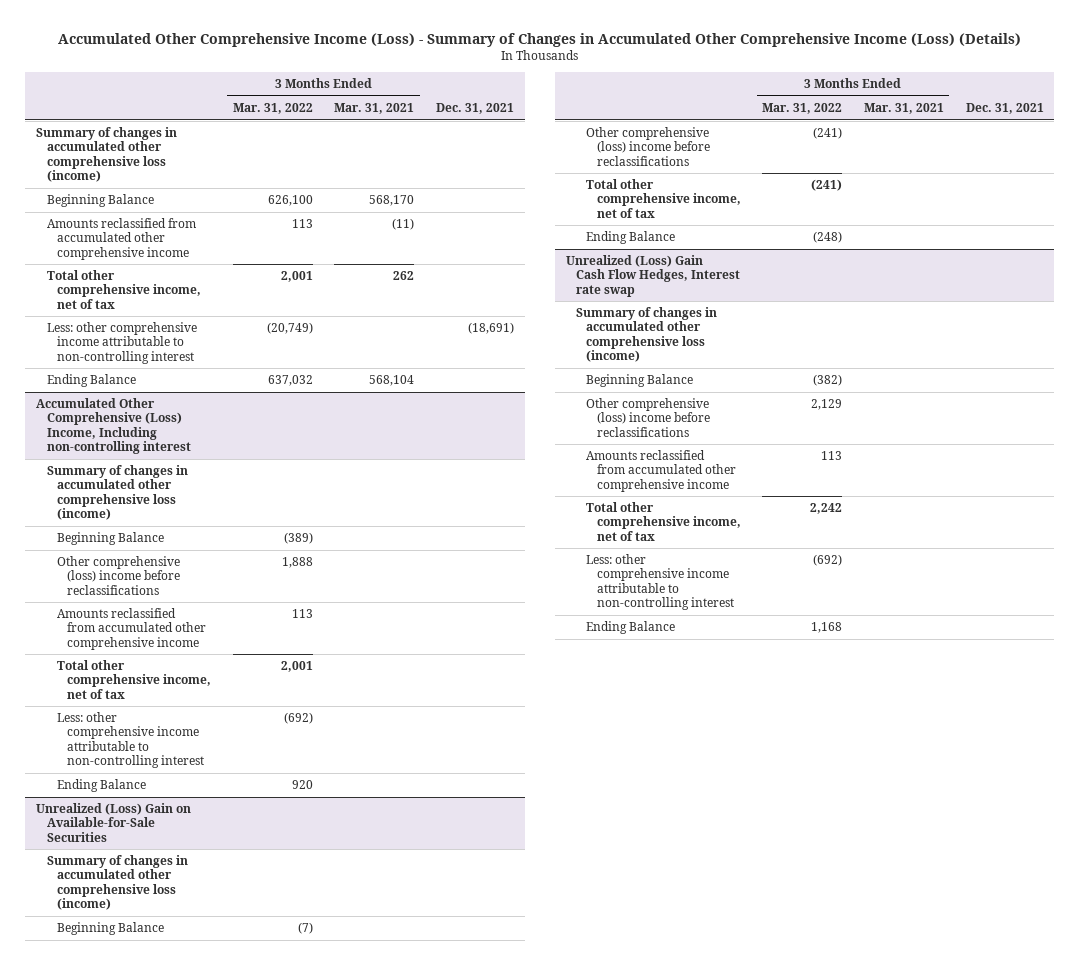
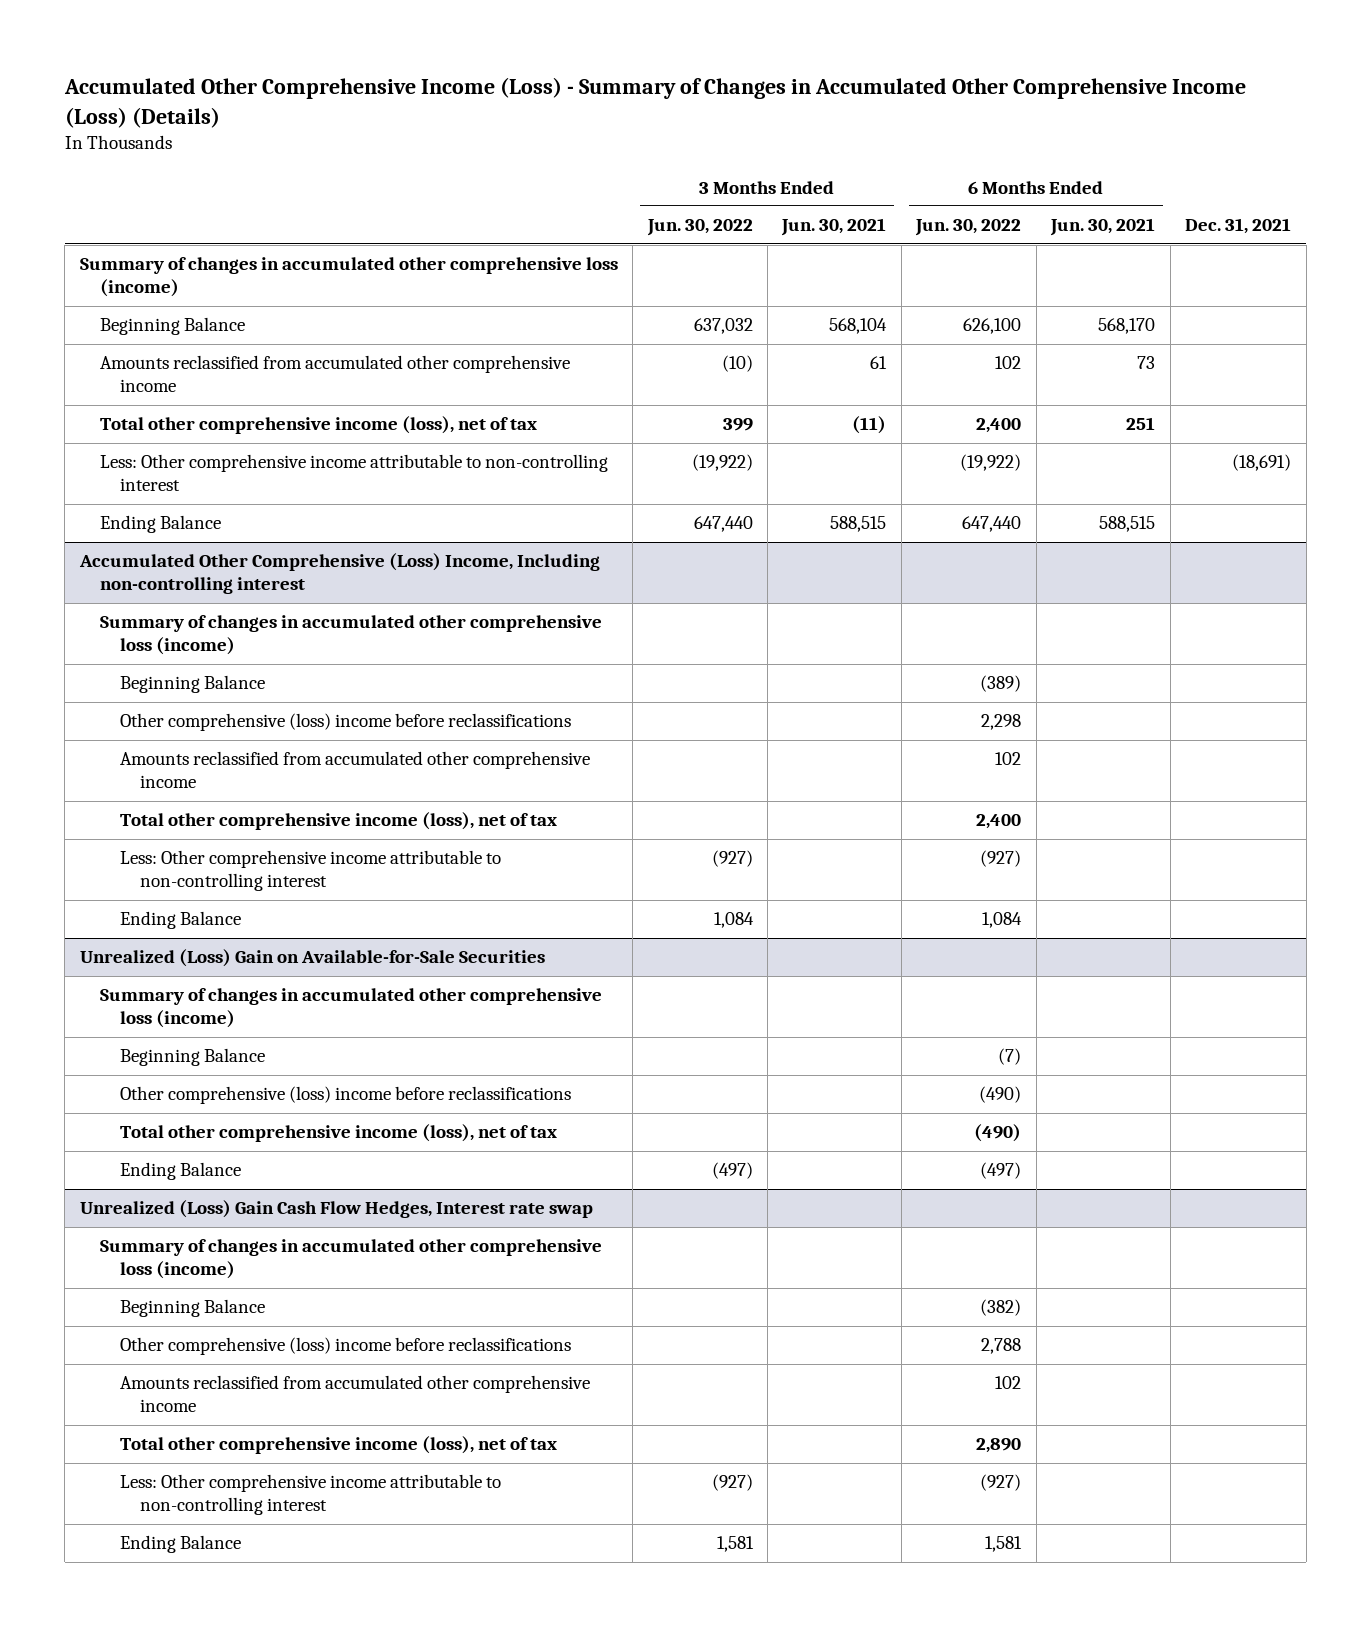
- | 3 Months Ended Mar. 31, 2022 | 3 Months Ended Mar. 31, 2021 | Dec. 31, 2021
+ | 3 Months Ended Jun. 30, 2022 | 3 Months Ended Jun. 30, 2021 | 6 Months Ended Jun. 30, 2022 | 6 Months Ended Jun. 30, 2021 | Dec. 31, 2021
- Total other comprehensive income, net of tax | 2,001 | 262 |
- Less: other comprehensive income attributable to non-controlling interest | (20,749) | | (18,691)
+ Total other comprehensive income (loss), net of tax | 399 | (11) | 2,400 | 251 |
+ Less: Other comprehensive income attributable to non-controlling interest | (19,922) | | (19,922) | | (18,691)
@ Accumulated Other Comprehensive (Loss) Income, Including non-controlling interest
- Total other comprehensive income, net of tax | 2,001 | |
- Less: other comprehensive income attributable to non-controlling interest | (692) | |
+ Total other comprehensive income (loss), net of tax | | | 2,400 | |
+ Less: Other comprehensive income attributable to non-controlling interest | (927) | | (927) | |
@ Unrealized (Loss) Gain on Available-for-Sale Securities
- Total other comprehensive income, net of tax | (241) | |
+ Total other comprehensive income (loss), net of tax | | | (490) | |
@ Unrealized (Loss) Gain Cash Flow Hedges, Interest rate swap
- Total other comprehensive income, net of tax | 2,242 | |
- Less: other comprehensive income attributable to non-controlling interest | (692) | |
+ Total other comprehensive income (loss), net of tax | | | 2,890 | |
+ Less: Other comprehensive income attributable to non-controlling interest | (927) | | (927) | |

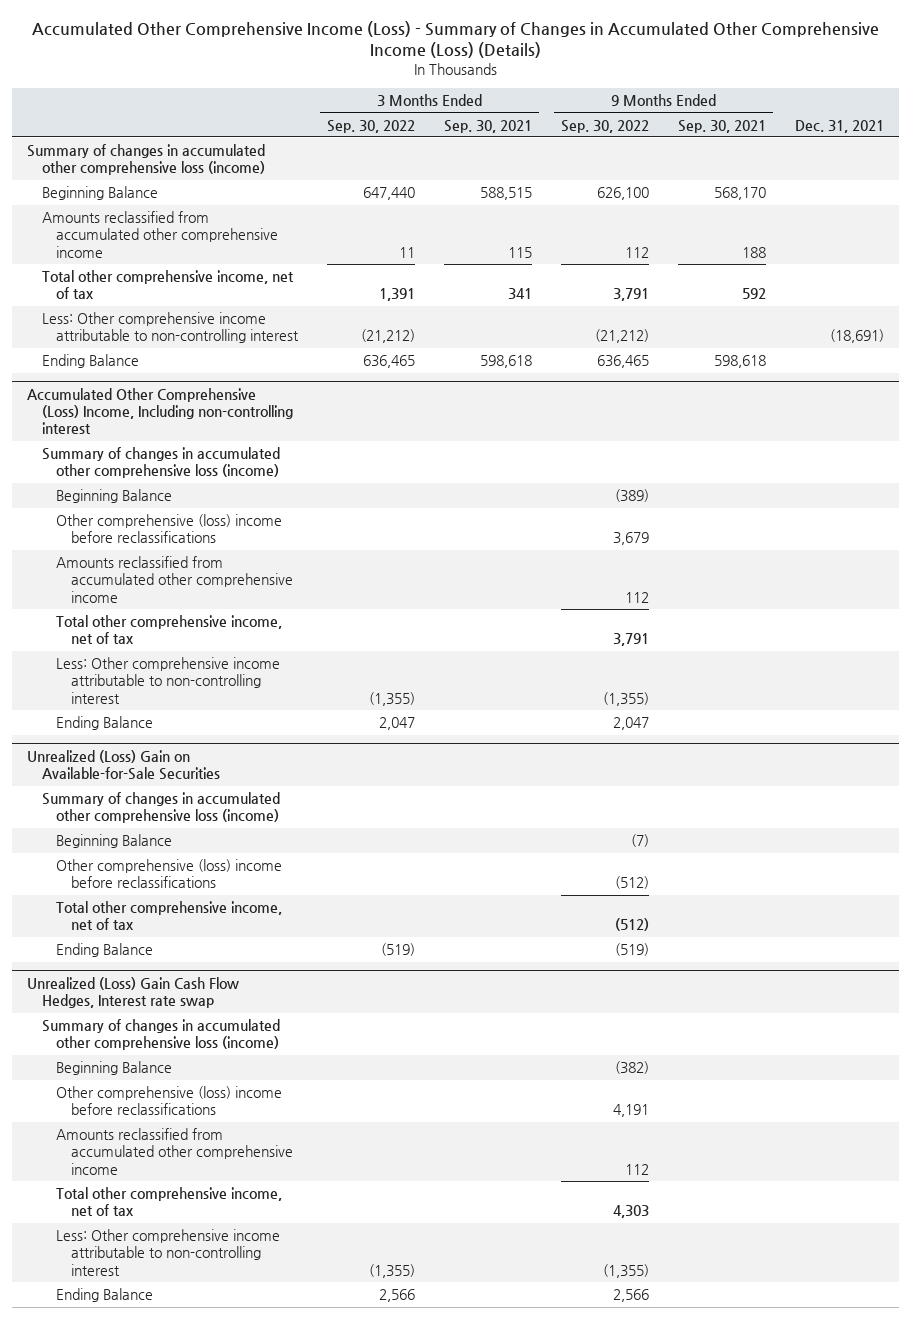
- | 3 Months Ended Jun. 30, 2022 | 3 Months Ended Jun. 30, 2021 | 6 Months Ended Jun. 30, 2022 | 6 Months Ended Jun. 30, 2021 | Dec. 31, 2021
+ | 3 Months Ended Sep. 30, 2022 | 3 Months Ended Sep. 30, 2021 | 9 Months Ended Sep. 30, 2022 | 9 Months Ended Sep. 30, 2021 | Dec. 31, 2021
- Total other comprehensive income (loss), net of tax | 399 | (11) | 2,400 | 251 |
+ Total other comprehensive income, net of tax | 1,391 | 341 | 3,791 | 592 |
@ Accumulated Other Comprehensive (Loss) Income, Including non-controlling interest
- Total other comprehensive income (loss), net of tax | | | 2,400 | |
+ Total other comprehensive income, net of tax | | | 3,791 | |
@ Unrealized (Loss) Gain on Available-for-Sale Securities
- Total other comprehensive income (loss), net of tax | | | (490) | |
+ Total other comprehensive income, net of tax | | | (512) | |
@ Unrealized (Loss) Gain Cash Flow Hedges, Interest rate swap
- Total other comprehensive income (loss), net of tax | | | 2,890 | |
+ Total other comprehensive income, net of tax | | | 4,303 | |

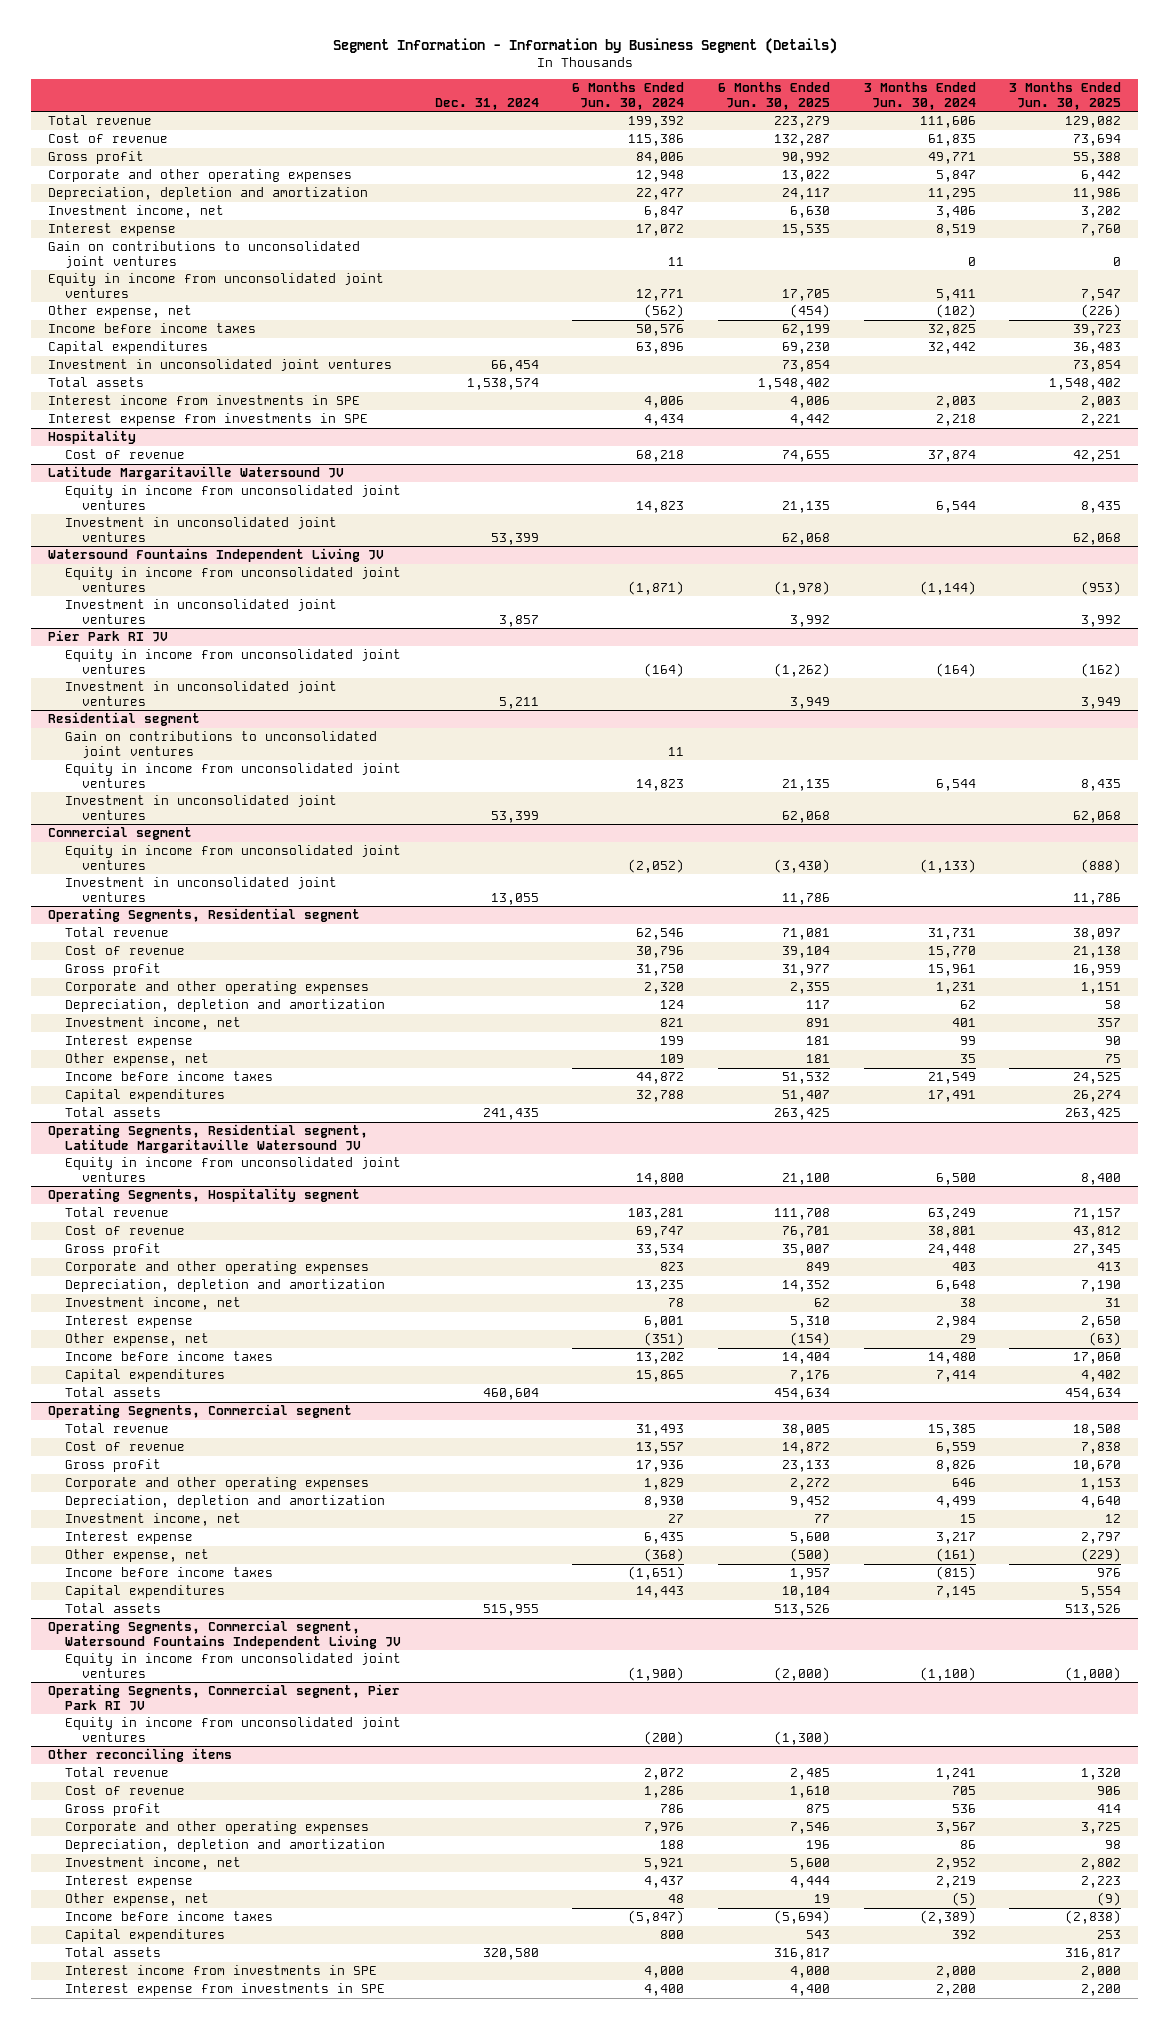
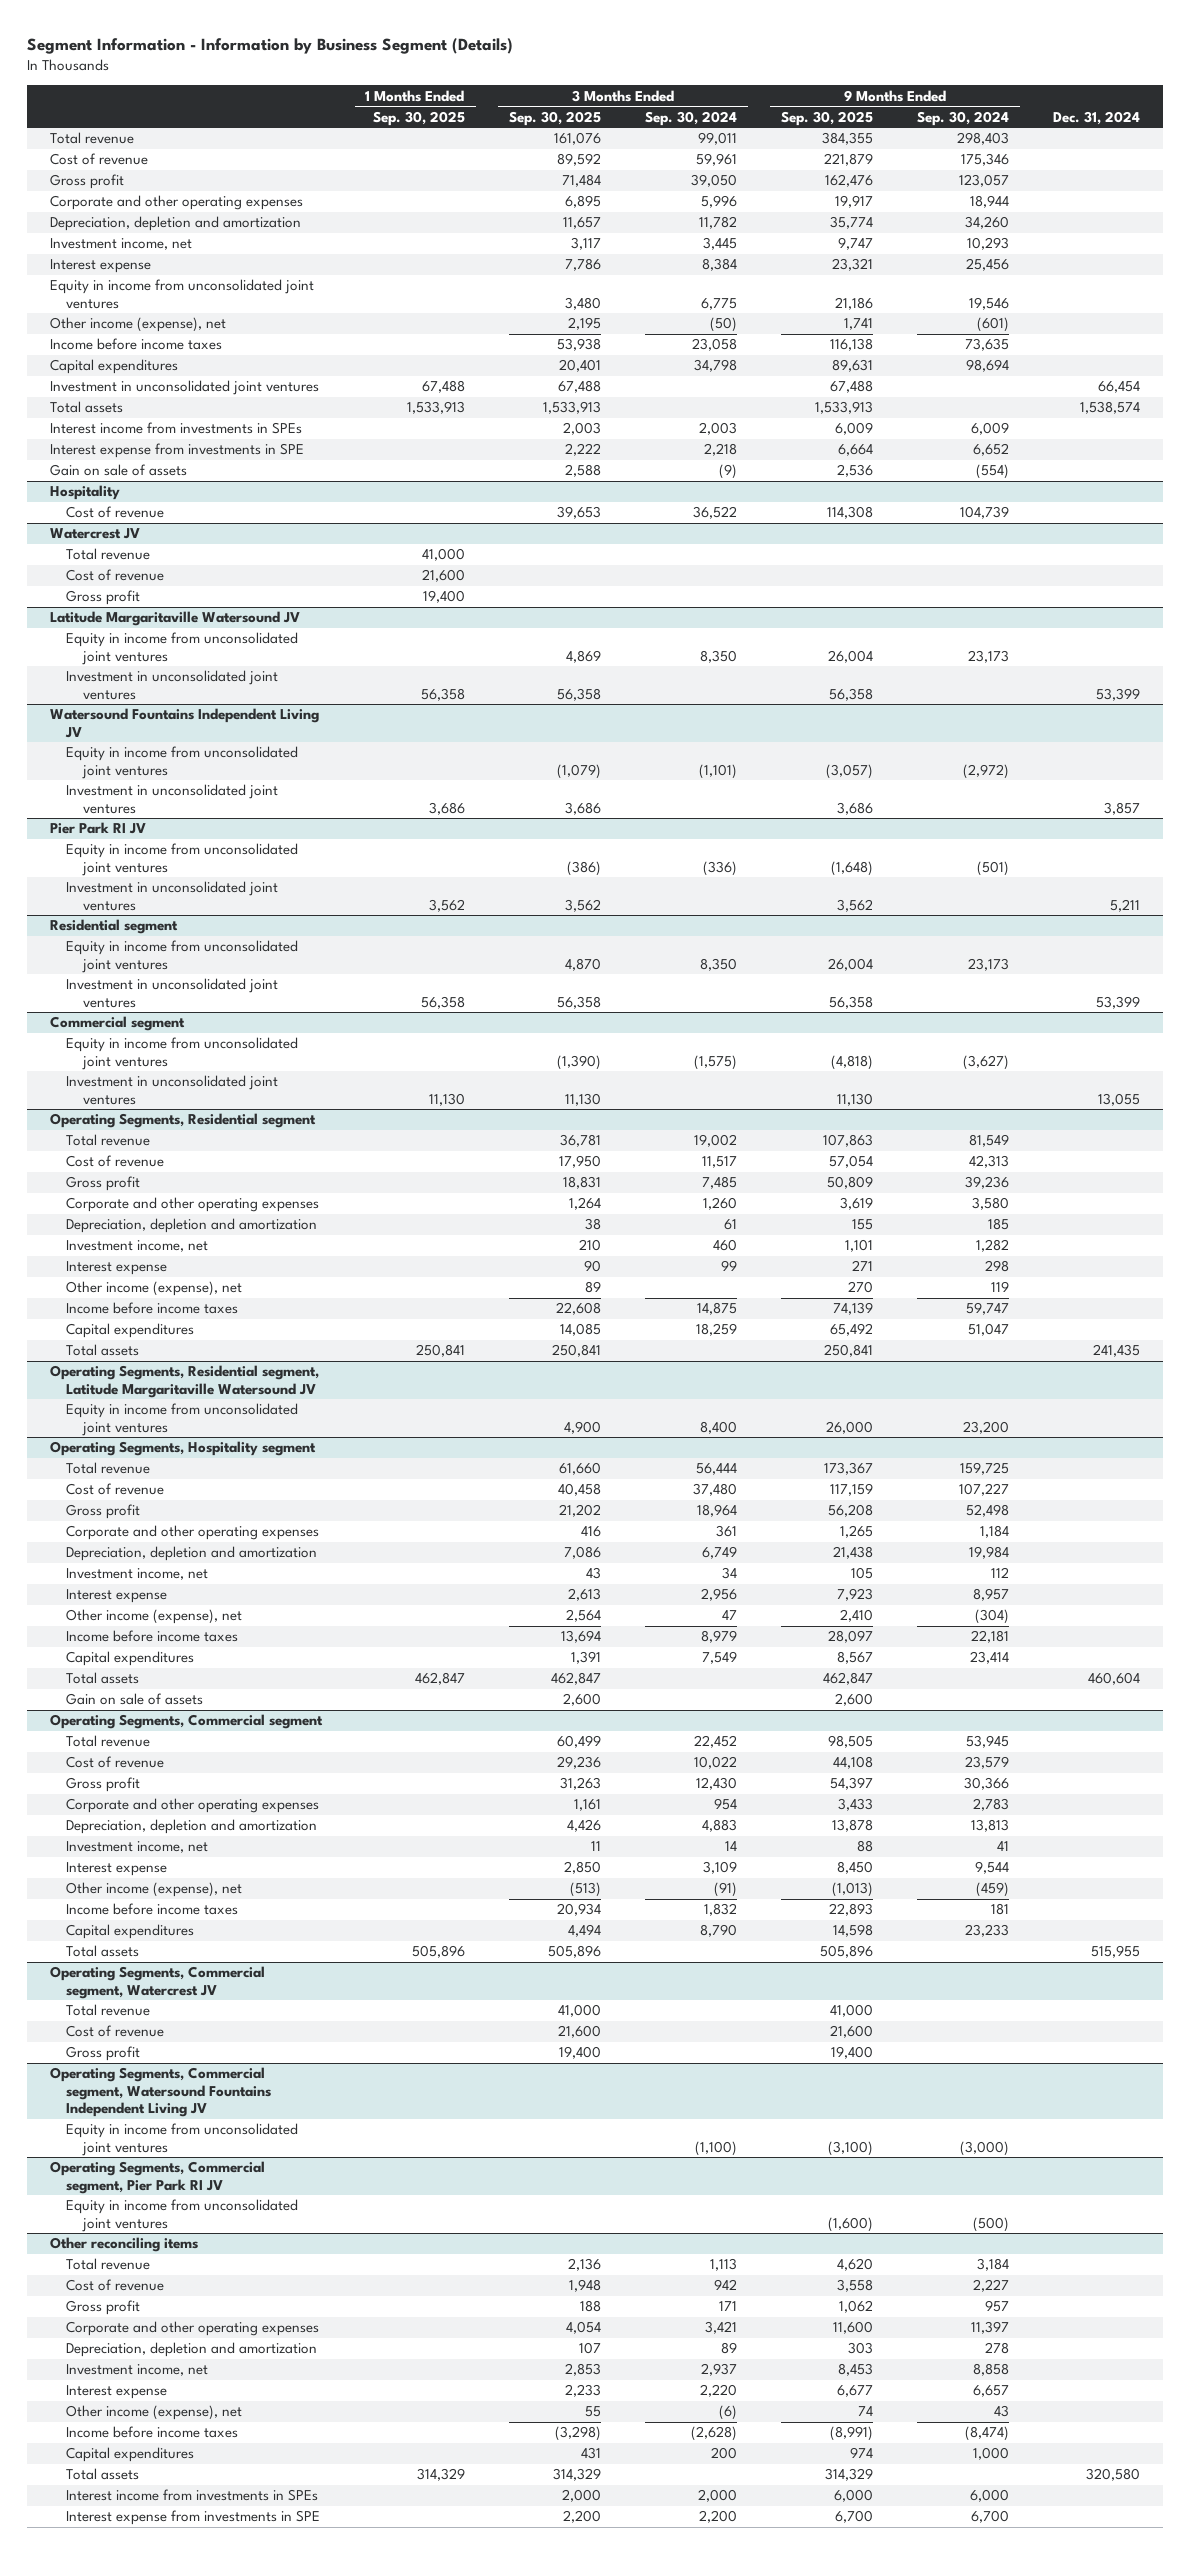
- | Dec. 31, 2024 | 6 Months Ended Jun. 30, 2024 | 6 Months Ended Jun. 30, 2025 | 3 Months Ended Jun. 30, 2024 | 3 Months Ended Jun. 30, 2025
+ | 1 Months Ended Sep. 30, 2025 | 3 Months Ended Sep. 30, 2025 | 3 Months Ended Sep. 30, 2024 | 9 Months Ended Sep. 30, 2025 | 9 Months Ended Sep. 30, 2024 | Dec. 31, 2024
- Gain on contributions to unconsolidated joint ventures | | 11 | | 0 | 0
- Other expense, net | | (562) | (454) | (102) | (226)
+ Other income (expense), net | | 2,195 | (50) | 1,741 | (601) |
- Interest income from investments in SPE | | 4,006 | 4,006 | 2,003 | 2,003
+ Interest income from investments in SPEs | | 2,003 | 2,003 | 6,009 | 6,009 |
+ Gain on sale of assets | | 2,588 | (9) | 2,536 | (554) |
+ Watercrest JV
+ Total revenue | 41,000 | | | | |
+ Cost of revenue | 21,600 | | | | |
+ Gross profit | 19,400 | | | | |
@ Residential segment
- Gain on contributions to unconsolidated joint ventures | | 11 | | |
@ Operating Segments, Residential segment
- Other expense, net | | 109 | 181 | 35 | 75
+ Other income (expense), net | | 89 | | 270 | 119 |
@ Operating Segments, Hospitality segment
- Other expense, net | | (351) | (154) | 29 | (63)
+ Other income (expense), net | | 2,564 | 47 | 2,410 | (304) |
+ Gain on sale of assets | | 2,600 | | 2,600 | |
@ Operating Segments, Commercial segment
- Other expense, net | | (368) | (500) | (161) | (229)
+ Other income (expense), net | | (513) | (91) | (1,013) | (459) |
+ Operating Segments, Commercial segment, Watercrest JV
+ Total revenue | | 41,000 | | 41,000 | |
+ Cost of revenue | | 21,600 | | 21,600 | |
+ Gross profit | | 19,400 | | 19,400 | |
@ Other reconciling items
- Other expense, net | | 48 | 19 | (5) | (9)
+ Other income (expense), net | | 55 | (6) | 74 | 43 |
- Interest income from investments in SPE | | 4,000 | 4,000 | 2,000 | 2,000
+ Interest income from investments in SPEs | | 2,000 | 2,000 | 6,000 | 6,000 |

